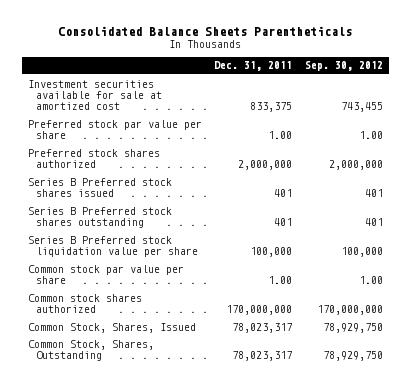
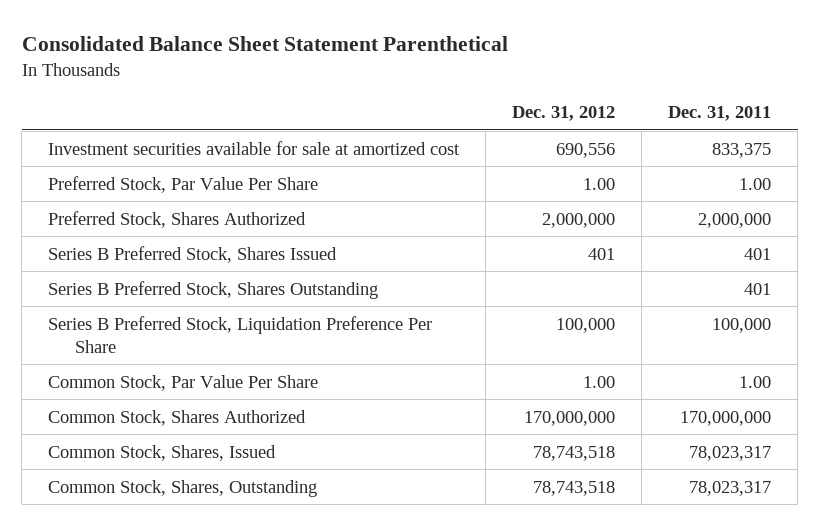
- Consolidated Balance Sheets Parentheticals
+ Consolidated Balance Sheet Statement Parenthetical
- | Dec. 31, 2011 | Sep. 30, 2012
+ | Dec. 31, 2012 | Dec. 31, 2011
- Preferred stock par value per share | 1.00 | 1.00
- Preferred stock shares authorized | 2,000,000 | 2,000,000
- Series B Preferred stock shares issued | 401 | 401
- Series B Preferred stock shares outstanding | 401 | 401
- Series B Preferred stock liquidation value per share | 100,000 | 100,000
- Common stock par value per share | 1.00 | 1.00
- Common stock shares authorized | 170,000,000 | 170,000,000
+ Preferred Stock, Par Value Per Share | 1.00 | 1.00
+ Preferred Stock, Shares Authorized | 2,000,000 | 2,000,000
+ Series B Preferred Stock, Shares Issued | 401 | 401
+ Series B Preferred Stock, Shares Outstanding | | 401
+ Series B Preferred Stock, Liquidation Preference Per Share | 100,000 | 100,000
+ Common Stock, Par Value Per Share | 1.00 | 1.00
+ Common Stock, Shares Authorized | 170,000,000 | 170,000,000

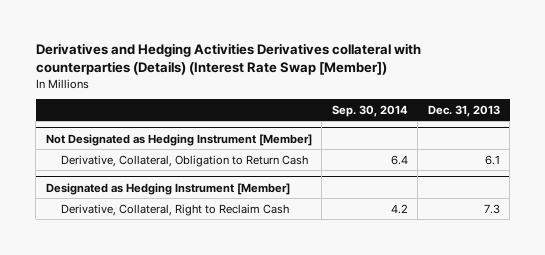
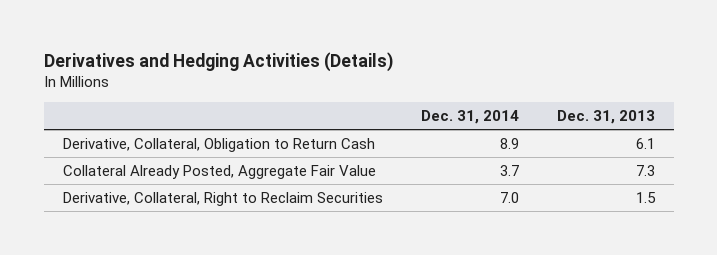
- Derivatives and Hedging Activities Derivatives collateral with counterparties (Details) (Interest Rate Swap [Member])
+ Derivatives and Hedging Activities (Details)
- | Sep. 30, 2014 | Dec. 31, 2013
+ | Dec. 31, 2014 | Dec. 31, 2013
- Not Designated as Hedging Instrument [Member]
- Designated as Hedging Instrument [Member]
- Derivative, Collateral, Right to Reclaim Cash | 4.2 | 7.3
+ Collateral Already Posted, Aggregate Fair Value | 3.7 | 7.3
+ Derivative, Collateral, Right to Reclaim Securities | 7.0 | 1.5

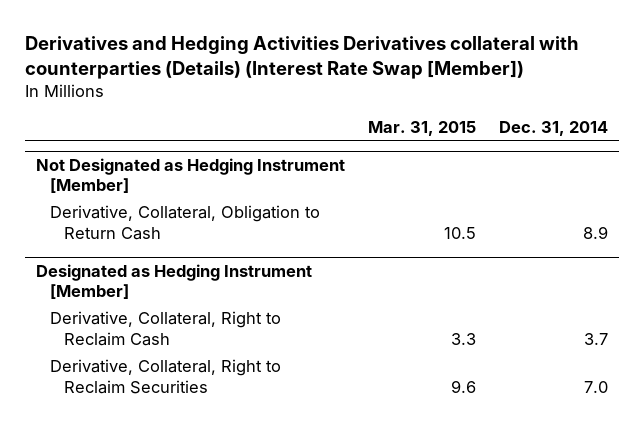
- Derivatives and Hedging Activities (Details)
+ Derivatives and Hedging Activities Derivatives collateral with counterparties (Details) (Interest Rate Swap [Member])
- | Dec. 31, 2014 | Dec. 31, 2013
+ | Mar. 31, 2015 | Dec. 31, 2014
+ Not Designated as Hedging Instrument [Member]
- Collateral Already Posted, Aggregate Fair Value | 3.7 | 7.3
+ Designated as Hedging Instrument [Member]
+ Derivative, Collateral, Right to Reclaim Cash | 3.3 | 3.7

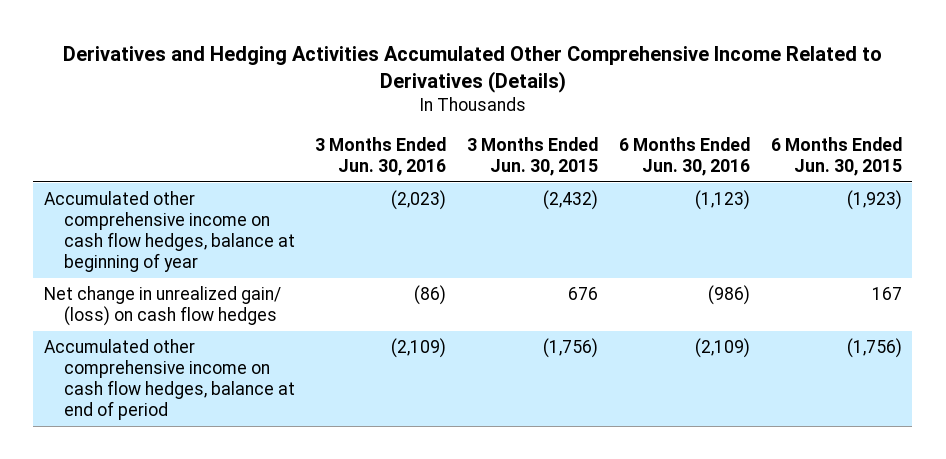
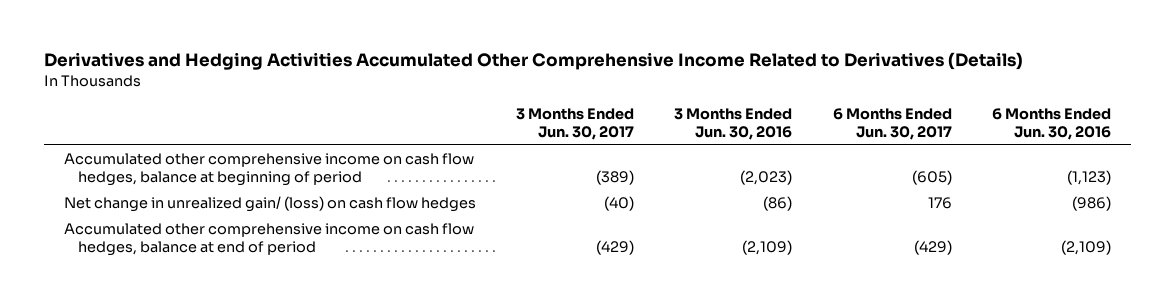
- | 3 Months Ended Jun. 30, 2016 | 3 Months Ended Jun. 30, 2015 | 6 Months Ended Jun. 30, 2016 | 6 Months Ended Jun. 30, 2015
+ | 3 Months Ended Jun. 30, 2017 | 3 Months Ended Jun. 30, 2016 | 6 Months Ended Jun. 30, 2017 | 6 Months Ended Jun. 30, 2016
- Accumulated other comprehensive income on cash flow hedges, balance at beginning of year | (2,023) | (2,432) | (1,123) | (1,923)
+ Accumulated other comprehensive income on cash flow hedges, balance at beginning of period | (389) | (2,023) | (605) | (1,123)

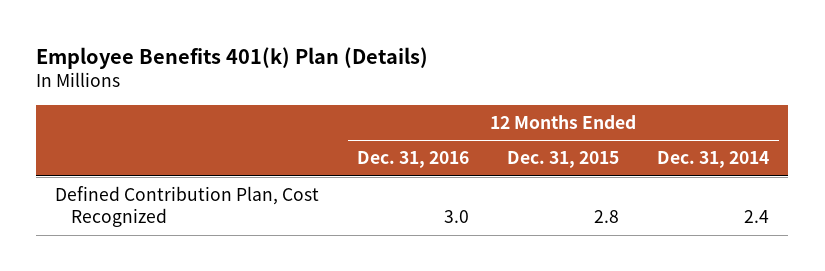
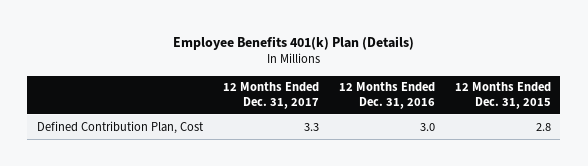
- | 12 Months Ended Dec. 31, 2016 | 12 Months Ended Dec. 31, 2015 | 12 Months Ended Dec. 31, 2014
+ | 12 Months Ended Dec. 31, 2017 | 12 Months Ended Dec. 31, 2016 | 12 Months Ended Dec. 31, 2015
- Defined Contribution Plan, Cost Recognized | 3.0 | 2.8 | 2.4
+ Defined Contribution Plan, Cost | 3.3 | 3.0 | 2.8

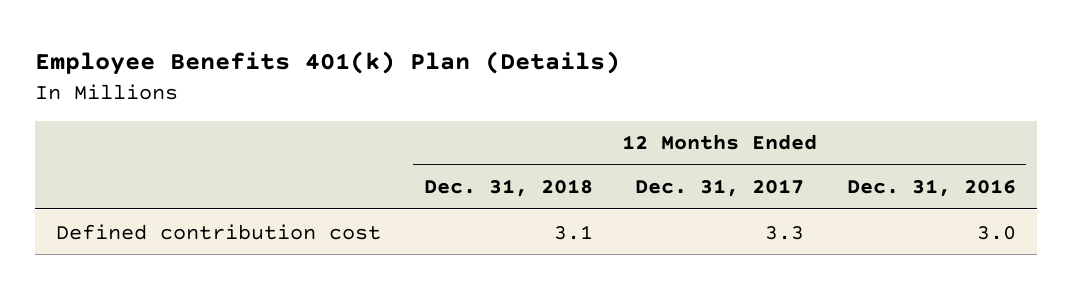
- | 12 Months Ended Dec. 31, 2017 | 12 Months Ended Dec. 31, 2016 | 12 Months Ended Dec. 31, 2015
+ | 12 Months Ended Dec. 31, 2018 | 12 Months Ended Dec. 31, 2017 | 12 Months Ended Dec. 31, 2016
- Defined Contribution Plan, Cost | 3.3 | 3.0 | 2.8
+ Defined contribution cost | 3.1 | 3.3 | 3.0

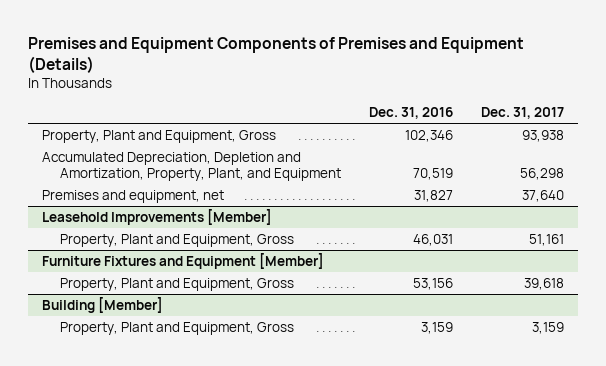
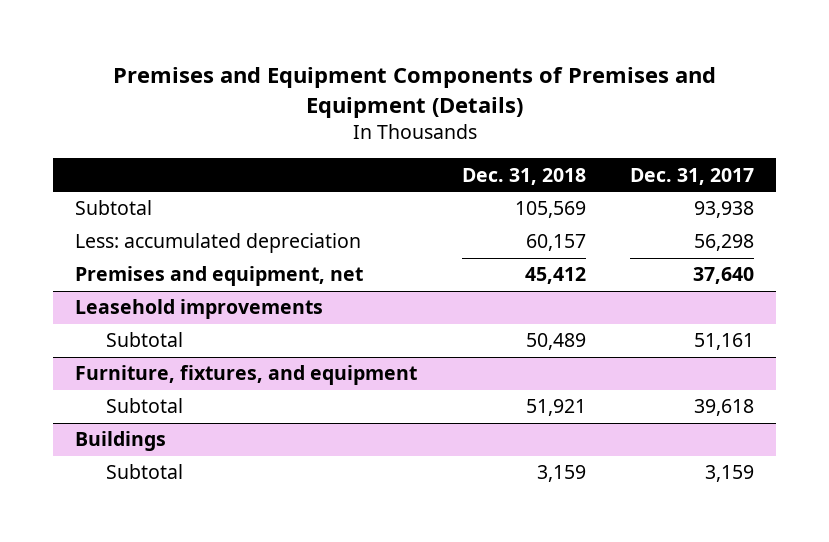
- | Dec. 31, 2016 | Dec. 31, 2017
+ | Dec. 31, 2018 | Dec. 31, 2017
- Property, Plant and Equipment, Gross | 102,346 | 93,938
- Accumulated Depreciation, Depletion and Amortization, Property, Plant, and Equipment | 70,519 | 56,298
+ Subtotal | 105,569 | 93,938
+ Less: accumulated depreciation | 60,157 | 56,298
- Leasehold Improvements [Member]
- Property, Plant and Equipment, Gross | 46,031 | 51,161
- Furniture Fixtures and Equipment [Member]
- Property, Plant and Equipment, Gross | 53,156 | 39,618
- Building [Member]
- Property, Plant and Equipment, Gross | 3,159 | 3,159
+ Leasehold improvements
+ Subtotal | 50,489 | 51,161
+ Furniture, fixtures, and equipment
+ Subtotal | 51,921 | 39,618
+ Buildings
+ Subtotal | 3,159 | 3,159

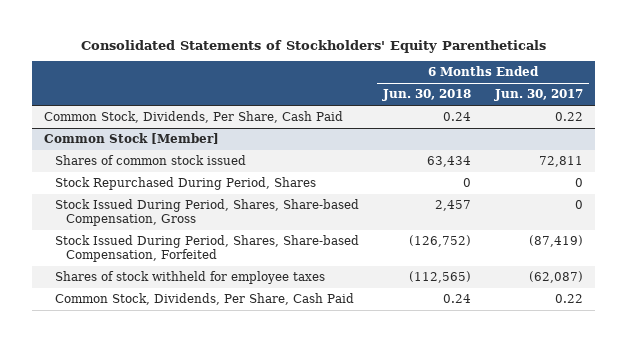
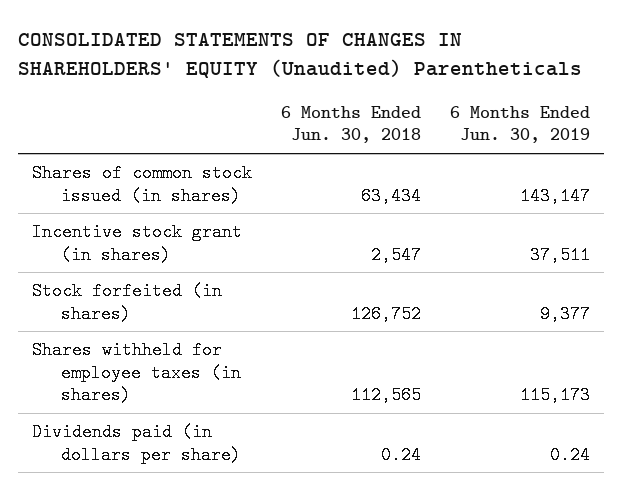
- Consolidated Statements of Stockholders' Equity Parentheticals
+ CONSOLIDATED STATEMENTS OF CHANGES IN SHAREHOLDERS' EQUITY (Unaudited) Parentheticals
- | 6 Months Ended Jun. 30, 2018 | 6 Months Ended Jun. 30, 2017
+ | 6 Months Ended Jun. 30, 2018 | 6 Months Ended Jun. 30, 2019
- Common Stock, Dividends, Per Share, Cash Paid | 0.24 | 0.22
- Common Stock [Member]
- Shares of common stock issued | 63,434 | 72,811
- Stock Repurchased During Period, Shares | 0 | 0
- Stock Issued During Period, Shares, Share-based Compensation, Gross | 2,457 | 0
- Stock Issued During Period, Shares, Share-based Compensation, Forfeited | (126,752) | (87,419)
- Shares of stock withheld for employee taxes | (112,565) | (62,087)
- Common Stock, Dividends, Per Share, Cash Paid | 0.24 | 0.22
+ Shares of common stock issued (in shares) | 63,434 | 143,147
+ Incentive stock grant (in shares) | 2,547 | 37,511
+ Stock forfeited (in shares) | 126,752 | 9,377
+ Shares withheld for employee taxes (in shares) | 112,565 | 115,173
+ Dividends paid (in dollars per share) | 0.24 | 0.24

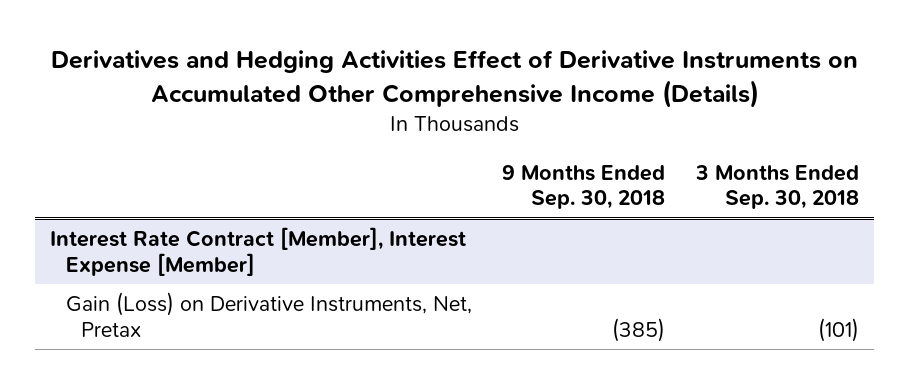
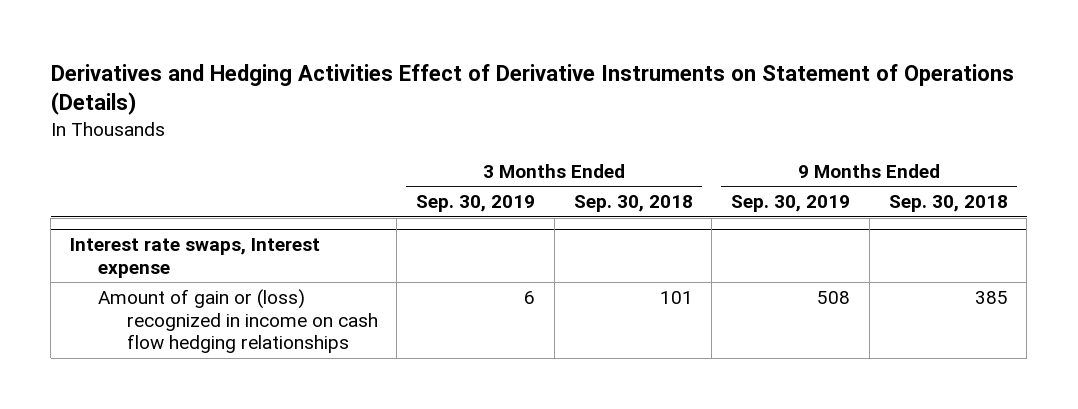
- Derivatives and Hedging Activities Effect of Derivative Instruments on Accumulated Other Comprehensive Income (Details)
+ Derivatives and Hedging Activities Effect of Derivative Instruments on Statement of Operations (Details)
- | 9 Months Ended Sep. 30, 2018 | 3 Months Ended Sep. 30, 2018
+ | 3 Months Ended Sep. 30, 2019 | 3 Months Ended Sep. 30, 2018 | 9 Months Ended Sep. 30, 2019 | 9 Months Ended Sep. 30, 2018
- Interest Rate Contract [Member], Interest Expense [Member]
- Gain (Loss) on Derivative Instruments, Net, Pretax | (385) | (101)
+ Interest rate swaps, Interest expense
+ Amount of gain or (loss) recognized in income on cash flow hedging relationships | 6 | 101 | 508 | 385

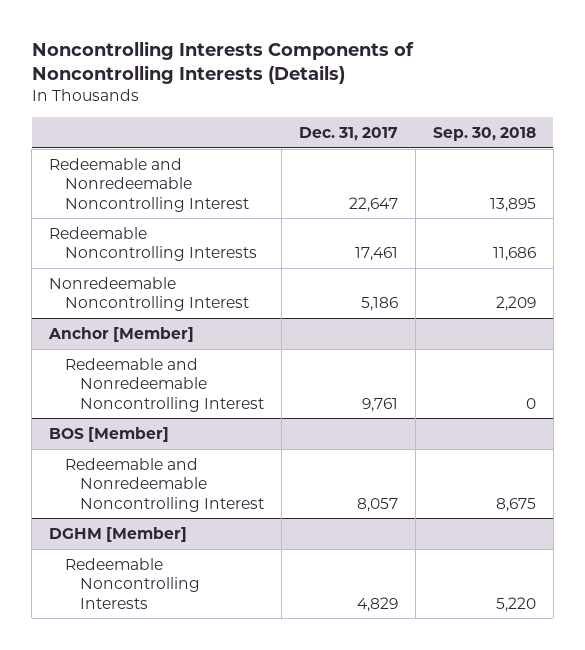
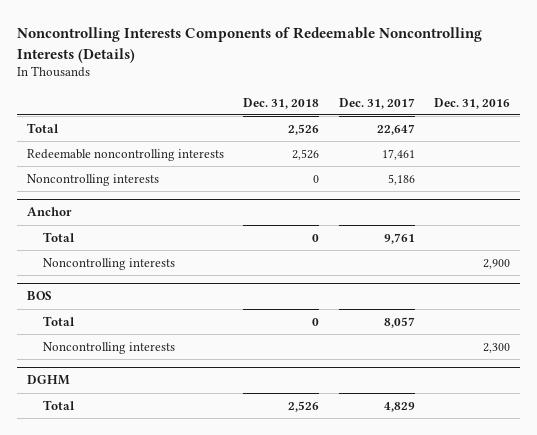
- Noncontrolling Interests Components of Noncontrolling Interests (Details)
+ Noncontrolling Interests Components of Redeemable Noncontrolling Interests (Details)
- | Dec. 31, 2017 | Sep. 30, 2018
+ | Dec. 31, 2018 | Dec. 31, 2017 | Dec. 31, 2016
- Redeemable and Nonredeemable Noncontrolling Interest | 22,647 | 13,895
- Redeemable Noncontrolling Interests | 17,461 | 11,686
- Nonredeemable Noncontrolling Interest | 5,186 | 2,209
- Anchor [Member]
- Redeemable and Nonredeemable Noncontrolling Interest | 9,761 | 0
- BOS [Member]
- Redeemable and Nonredeemable Noncontrolling Interest | 8,057 | 8,675
- DGHM [Member]
- Redeemable Noncontrolling Interests | 4,829 | 5,220
+ Total | 2,526 | 22,647 |
+ Redeemable noncontrolling interests | 2,526 | 17,461 |
+ Noncontrolling interests | 0 | 5,186 |
+ Anchor
+ Total | 0 | 9,761 |
+ Noncontrolling interests | | | 2,900
+ BOS
+ Total | 0 | 8,057 |
+ Noncontrolling interests | | | 2,300
+ DGHM
+ Total | 2,526 | 4,829 |

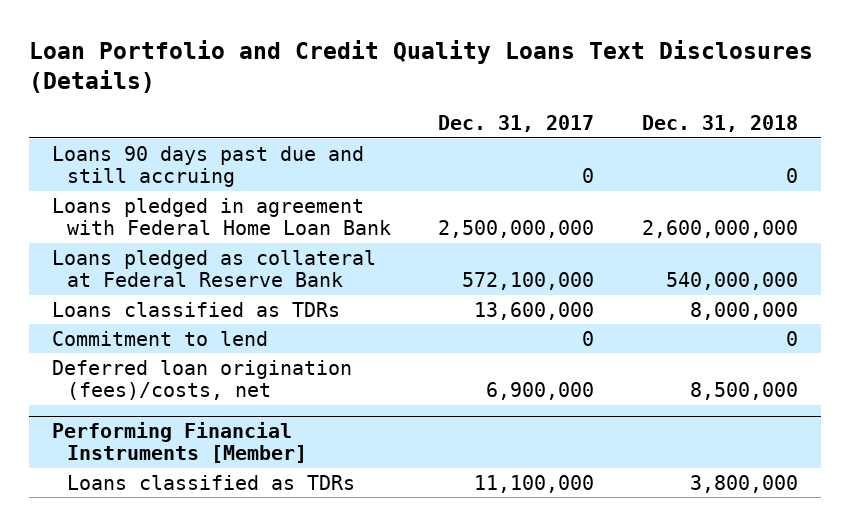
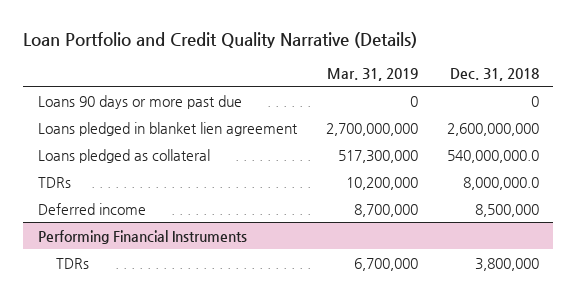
- Loan Portfolio and Credit Quality Loans Text Disclosures (Details)
+ Loan Portfolio and Credit Quality Narrative (Details)
- | Dec. 31, 2017 | Dec. 31, 2018
+ | Mar. 31, 2019 | Dec. 31, 2018
- Loans 90 days past due and still accruing | 0 | 0
- Loans pledged in agreement with Federal Home Loan Bank | 2,500,000,000 | 2,600,000,000
- Loans pledged as collateral at Federal Reserve Bank | 572,100,000 | 540,000,000
- Loans classified as TDRs | 13,600,000 | 8,000,000
- Commitment to lend | 0 | 0
- Deferred loan origination (fees)/costs, net | 6,900,000 | 8,500,000
- Performing Financial Instruments [Member]
- Loans classified as TDRs | 11,100,000 | 3,800,000
+ Loans 90 days or more past due | 0 | 0
+ Loans pledged in blanket lien agreement | 2,700,000,000 | 2,600,000,000
+ Loans pledged as collateral | 517,300,000 | 540,000,000.0
+ TDRs | 10,200,000 | 8,000,000.0
+ Deferred income | 8,700,000 | 8,500,000
+ Performing Financial Instruments
+ TDRs | 6,700,000 | 3,800,000

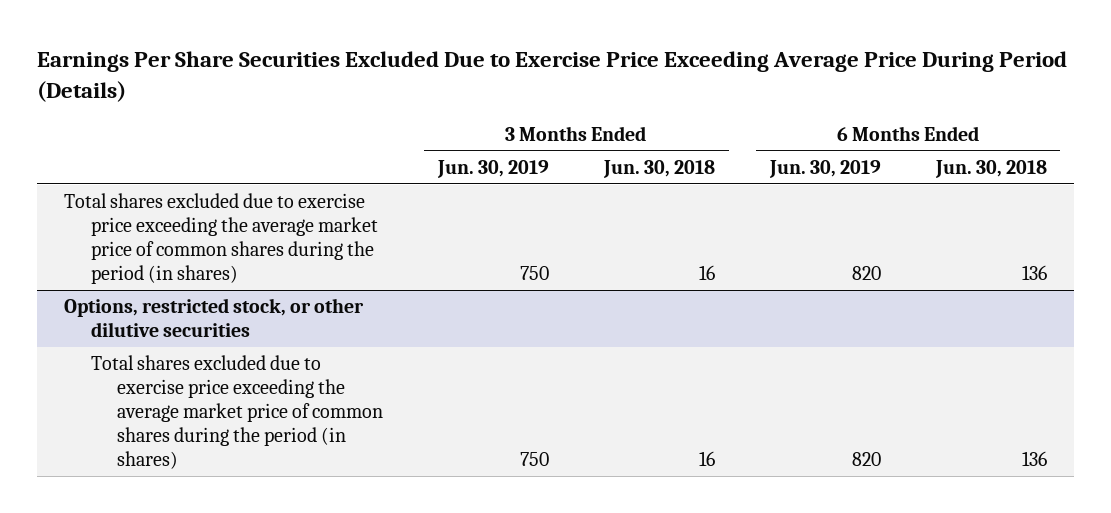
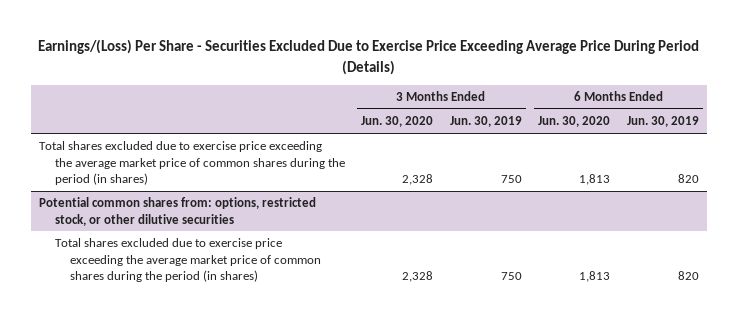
- Earnings Per Share Securities Excluded Due to Exercise Price Exceeding Average Price During Period (Details)
+ Earnings/(Loss) Per Share - Securities Excluded Due to Exercise Price Exceeding Average Price During Period (Details)
- | 3 Months Ended Jun. 30, 2019 | 3 Months Ended Jun. 30, 2018 | 6 Months Ended Jun. 30, 2019 | 6 Months Ended Jun. 30, 2018
+ | 3 Months Ended Jun. 30, 2020 | 3 Months Ended Jun. 30, 2019 | 6 Months Ended Jun. 30, 2020 | 6 Months Ended Jun. 30, 2019
- Options, restricted stock, or other dilutive securities
+ Potential common shares from: options, restricted stock, or other dilutive securities

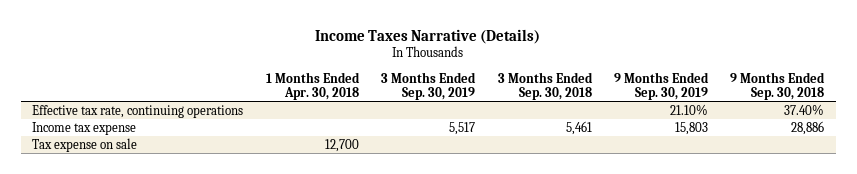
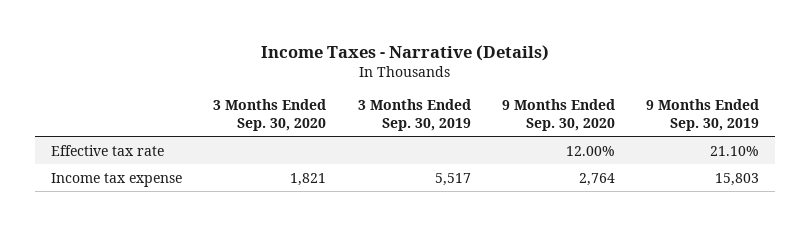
- Income Taxes Narrative (Details)
+ Income Taxes - Narrative (Details)
- | 1 Months Ended Apr. 30, 2018 | 3 Months Ended Sep. 30, 2019 | 3 Months Ended Sep. 30, 2018 | 9 Months Ended Sep. 30, 2019 | 9 Months Ended Sep. 30, 2018
+ | 3 Months Ended Sep. 30, 2020 | 3 Months Ended Sep. 30, 2019 | 9 Months Ended Sep. 30, 2020 | 9 Months Ended Sep. 30, 2019
- Effective tax rate, continuing operations | | | | 21.10% | 37.40%
+ Effective tax rate | | | 12.00% | 21.10%
- Tax expense on sale | 12,700 | | | |

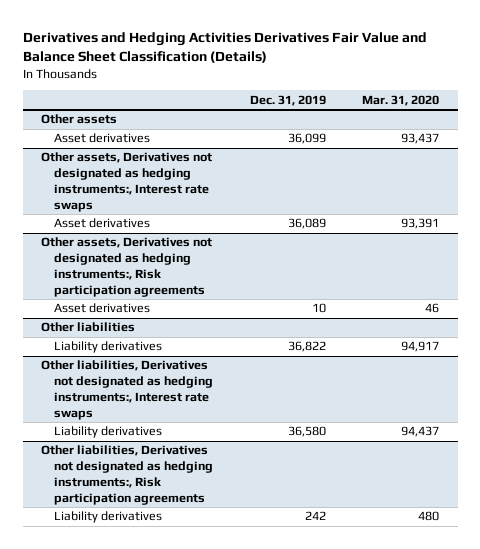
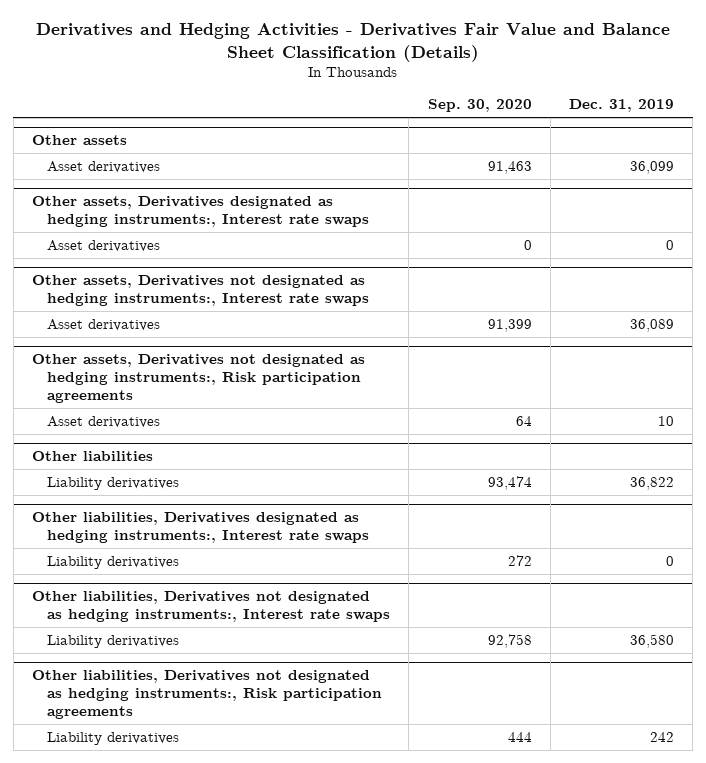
- Derivatives and Hedging Activities Derivatives Fair Value and Balance Sheet Classification (Details)
+ Derivatives and Hedging Activities - Derivatives Fair Value and Balance Sheet Classification (Details)
- | Dec. 31, 2019 | Mar. 31, 2020
+ | Sep. 30, 2020 | Dec. 31, 2019
+ Other assets, Derivatives designated as hedging instruments:, Interest rate swaps
+ Asset derivatives | 0 | 0
+ Other liabilities, Derivatives designated as hedging instruments:, Interest rate swaps
+ Liability derivatives | 272 | 0

